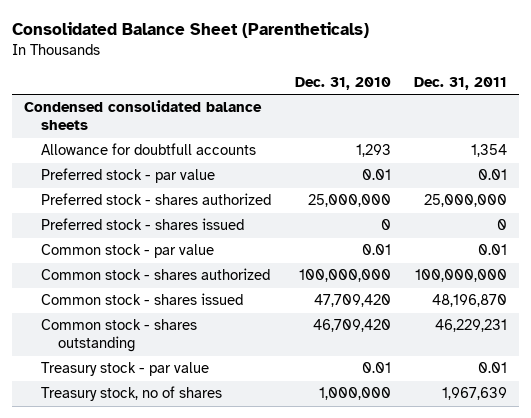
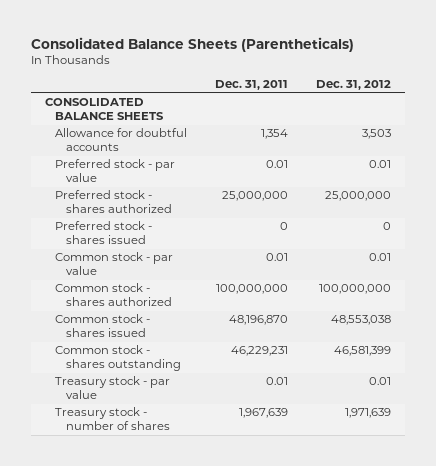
- Consolidated Balance Sheet (Parentheticals)
+ Consolidated Balance Sheets (Parentheticals)
- | Dec. 31, 2010 | Dec. 31, 2011
+ | Dec. 31, 2011 | Dec. 31, 2012
- Condensed consolidated balance sheets
- Allowance for doubtfull accounts | 1,293 | 1,354
+ CONSOLIDATED BALANCE SHEETS
+ Allowance for doubtful accounts | 1,354 | 3,503
- Treasury stock, no of shares | 1,000,000 | 1,967,639
+ Treasury stock - number of shares | 1,967,639 | 1,971,639

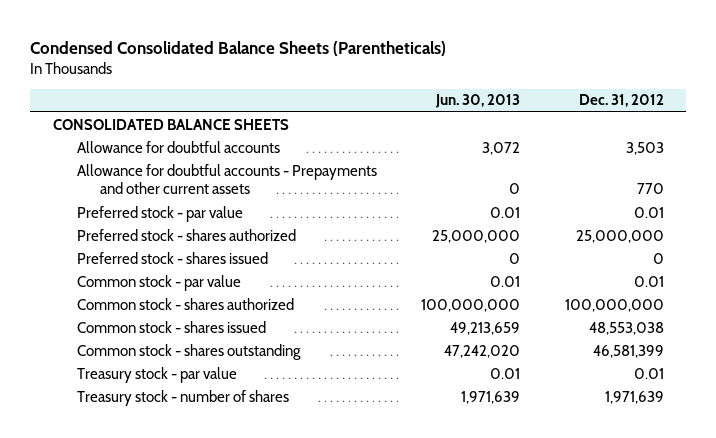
- Consolidated Balance Sheets (Parentheticals)
+ Condensed Consolidated Balance Sheets (Parentheticals)
- | Dec. 31, 2011 | Dec. 31, 2012
+ | Jun. 30, 2013 | Dec. 31, 2012
+ Allowance for doubtful accounts - Prepayments and other current assets | 0 | 770

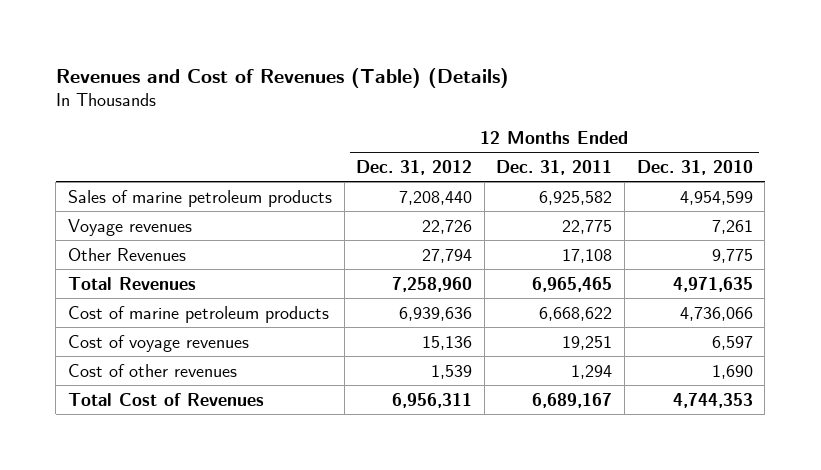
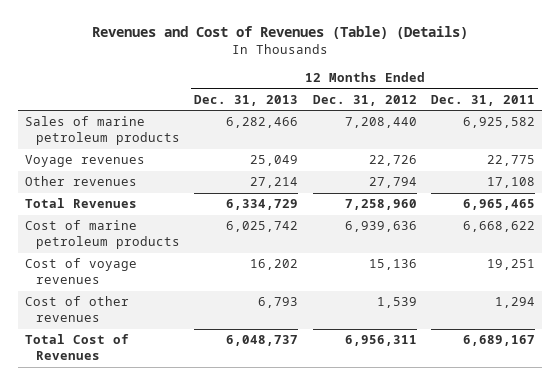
- | 12 Months Ended Dec. 31, 2012 | 12 Months Ended Dec. 31, 2011 | 12 Months Ended Dec. 31, 2010
+ | 12 Months Ended Dec. 31, 2013 | 12 Months Ended Dec. 31, 2012 | 12 Months Ended Dec. 31, 2011
- Other Revenues | 27,794 | 17,108 | 9,775
+ Other revenues | 27,214 | 27,794 | 17,108

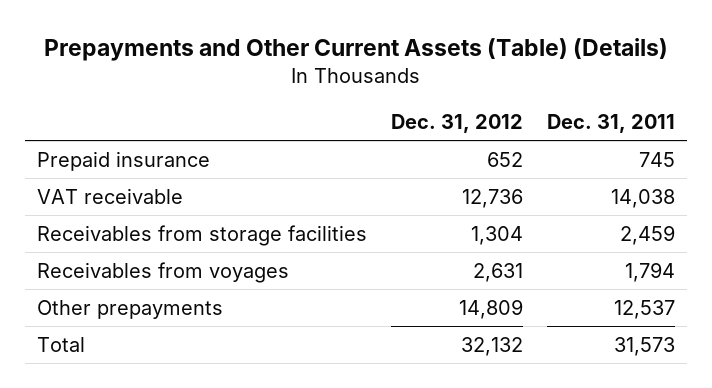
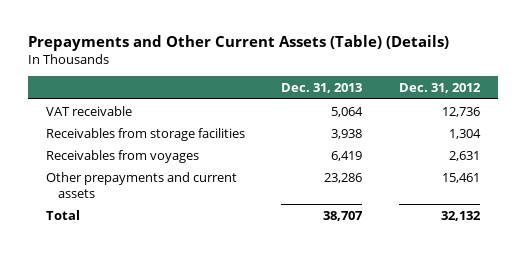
- | Dec. 31, 2012 | Dec. 31, 2011
+ | Dec. 31, 2013 | Dec. 31, 2012
- Prepaid insurance | 652 | 745
- Other prepayments | 14,809 | 12,537
+ Other prepayments and current assets | 23,286 | 15,461

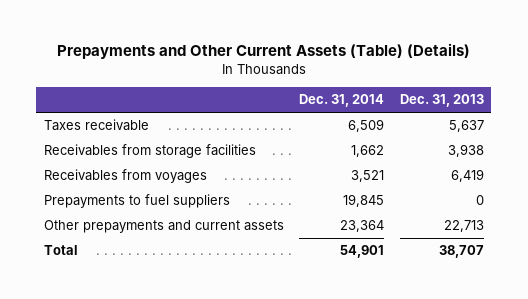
- | Dec. 31, 2013 | Dec. 31, 2012
+ | Dec. 31, 2014 | Dec. 31, 2013
- VAT receivable | 5,064 | 12,736
+ Taxes receivable | 6,509 | 5,637
- Other prepayments and current assets | 23,286 | 15,461
+ Prepayments to fuel suppliers | 19,845 | 0
+ Other prepayments and current assets | 23,364 | 22,713

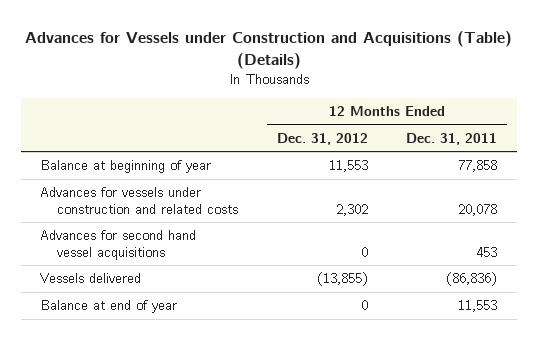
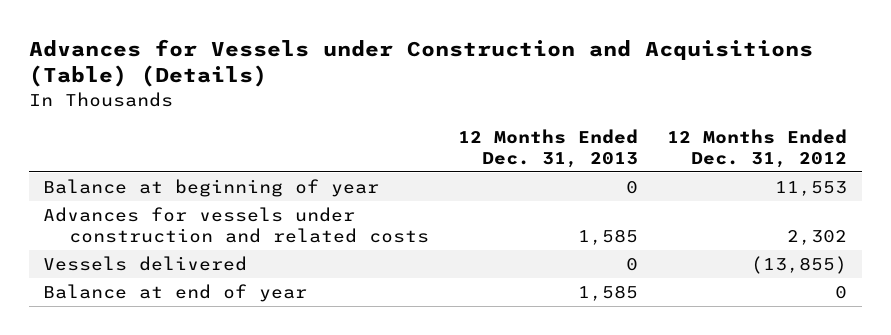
- | 12 Months Ended Dec. 31, 2012 | 12 Months Ended Dec. 31, 2011
+ | 12 Months Ended Dec. 31, 2013 | 12 Months Ended Dec. 31, 2012
- Advances for second hand vessel acquisitions | 0 | 453

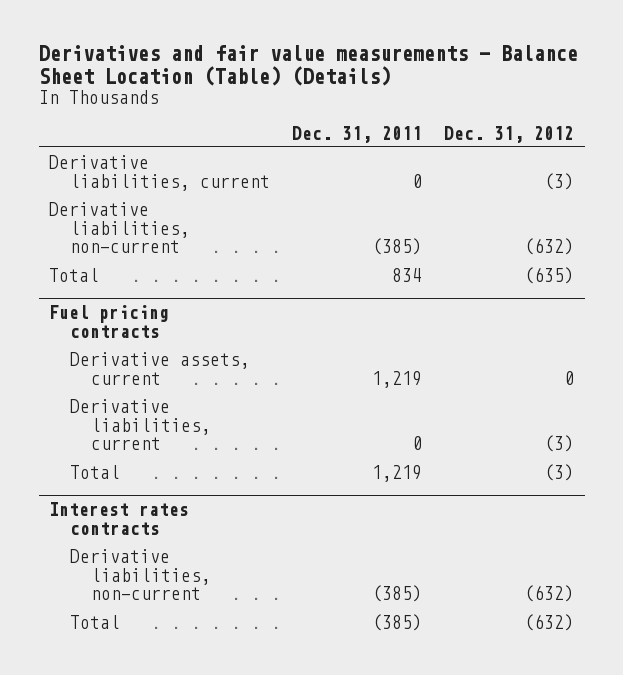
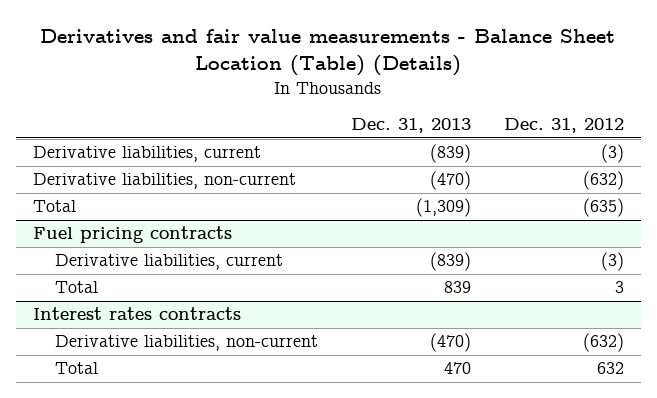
- | Dec. 31, 2011 | Dec. 31, 2012
+ | Dec. 31, 2013 | Dec. 31, 2012
@ Fuel pricing contracts
- Derivative assets, current | 1,219 | 0
- Total | 1,219 | (3)
+ Total | 839 | 3
@ Interest rates contracts
- Total | (385) | (632)
+ Total | 470 | 632

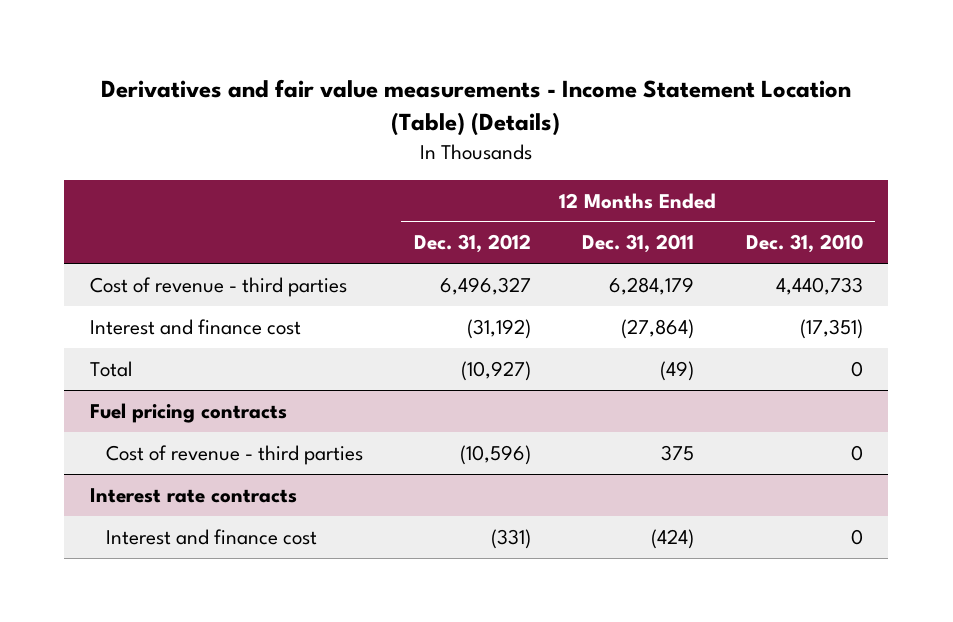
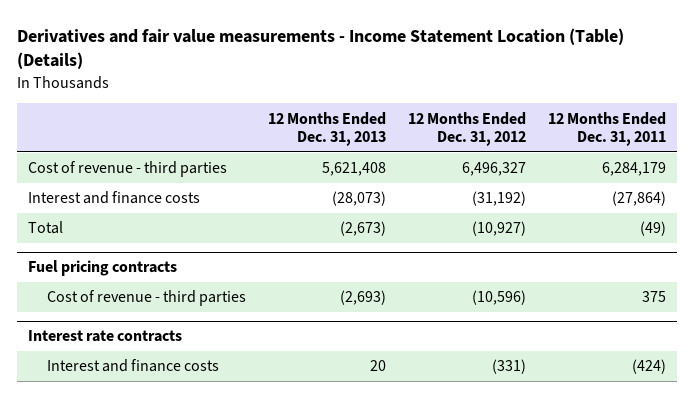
- | 12 Months Ended Dec. 31, 2012 | 12 Months Ended Dec. 31, 2011 | 12 Months Ended Dec. 31, 2010
+ | 12 Months Ended Dec. 31, 2013 | 12 Months Ended Dec. 31, 2012 | 12 Months Ended Dec. 31, 2011
- Interest and finance cost | (31,192) | (27,864) | (17,351)
+ Interest and finance costs | (28,073) | (31,192) | (27,864)
@ Interest rate contracts
- Interest and finance cost | (331) | (424) | 0
+ Interest and finance costs | 20 | (331) | (424)

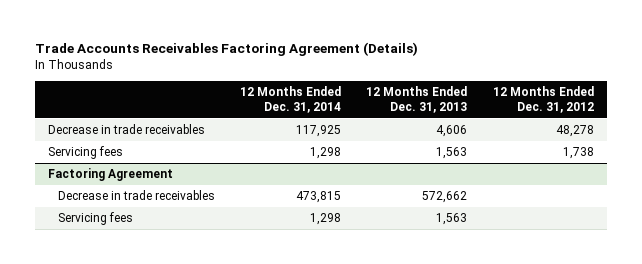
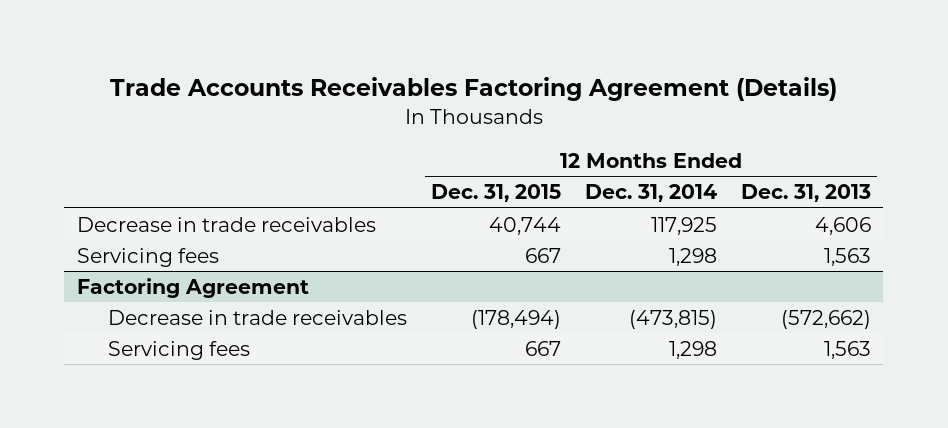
- | 12 Months Ended Dec. 31, 2014 | 12 Months Ended Dec. 31, 2013 | 12 Months Ended Dec. 31, 2012
+ | 12 Months Ended Dec. 31, 2015 | 12 Months Ended Dec. 31, 2014 | 12 Months Ended Dec. 31, 2013
@ Factoring Agreement
- Decrease in trade receivables | 473,815 | 572,662 |
+ Decrease in trade receivables | (178,494) | (473,815) | (572,662)

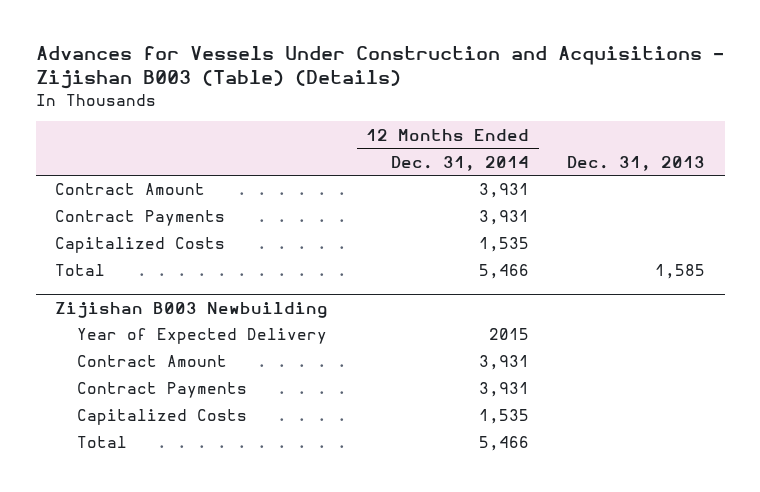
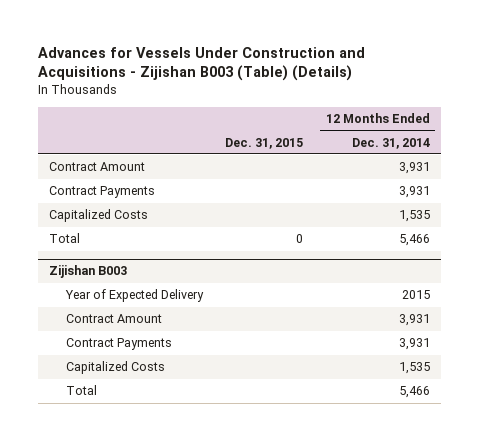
- | 12 Months Ended Dec. 31, 2014 | Dec. 31, 2013
+ | Dec. 31, 2015 | 12 Months Ended Dec. 31, 2014
- Zijishan B003 Newbuilding
+ Zijishan B003

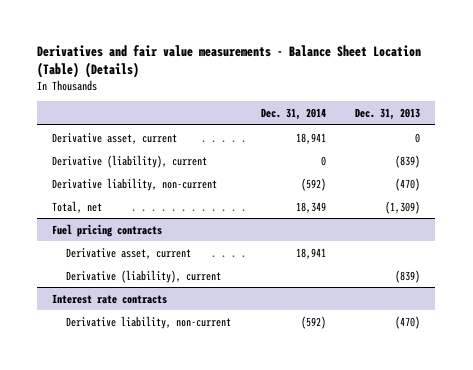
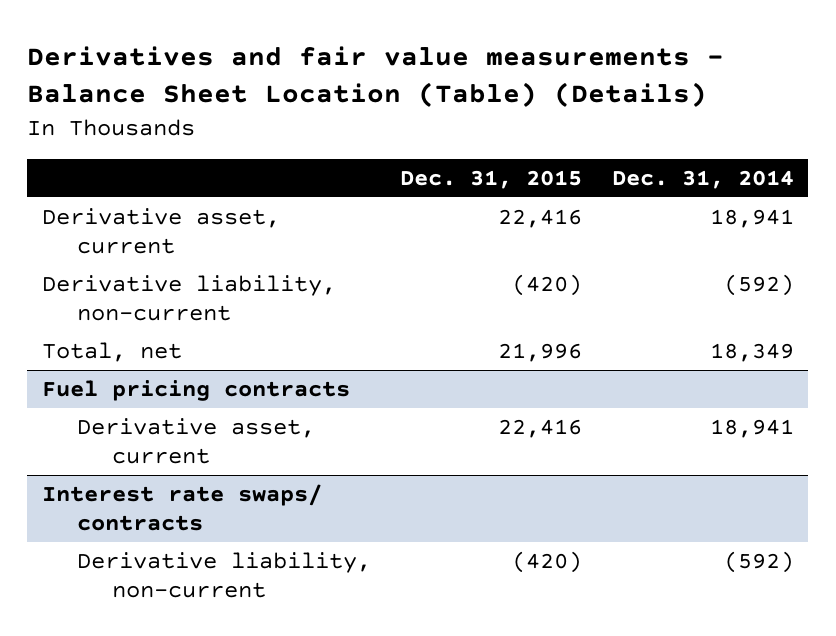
- | Dec. 31, 2014 | Dec. 31, 2013
+ | Dec. 31, 2015 | Dec. 31, 2014
- Derivative (liability), current | 0 | (839)
@ Fuel pricing contracts
- Derivative (liability), current | | (839)
- Interest rate contracts
+ Interest rate swaps/ contracts

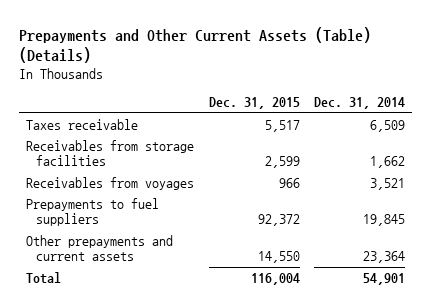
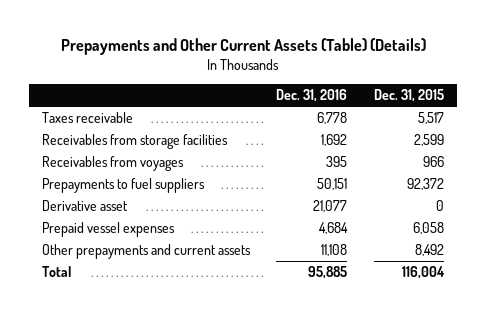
- | Dec. 31, 2015 | Dec. 31, 2014
+ | Dec. 31, 2016 | Dec. 31, 2015
- Other prepayments and current assets | 14,550 | 23,364
+ Derivative asset | 21,077 | 0
+ Prepaid vessel expenses | 4,684 | 6,058
+ Other prepayments and current assets | 11,108 | 8,492

